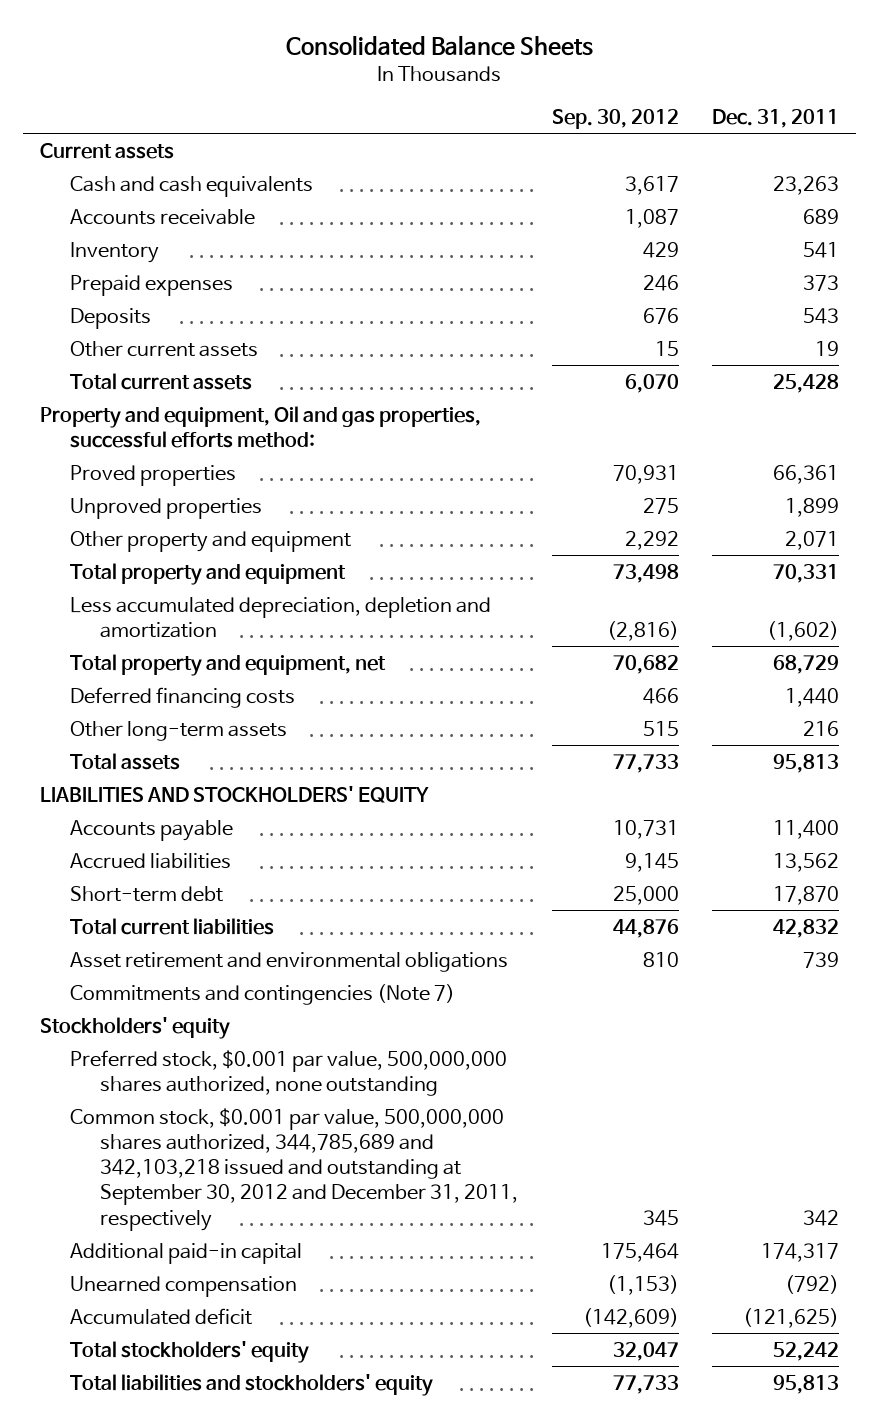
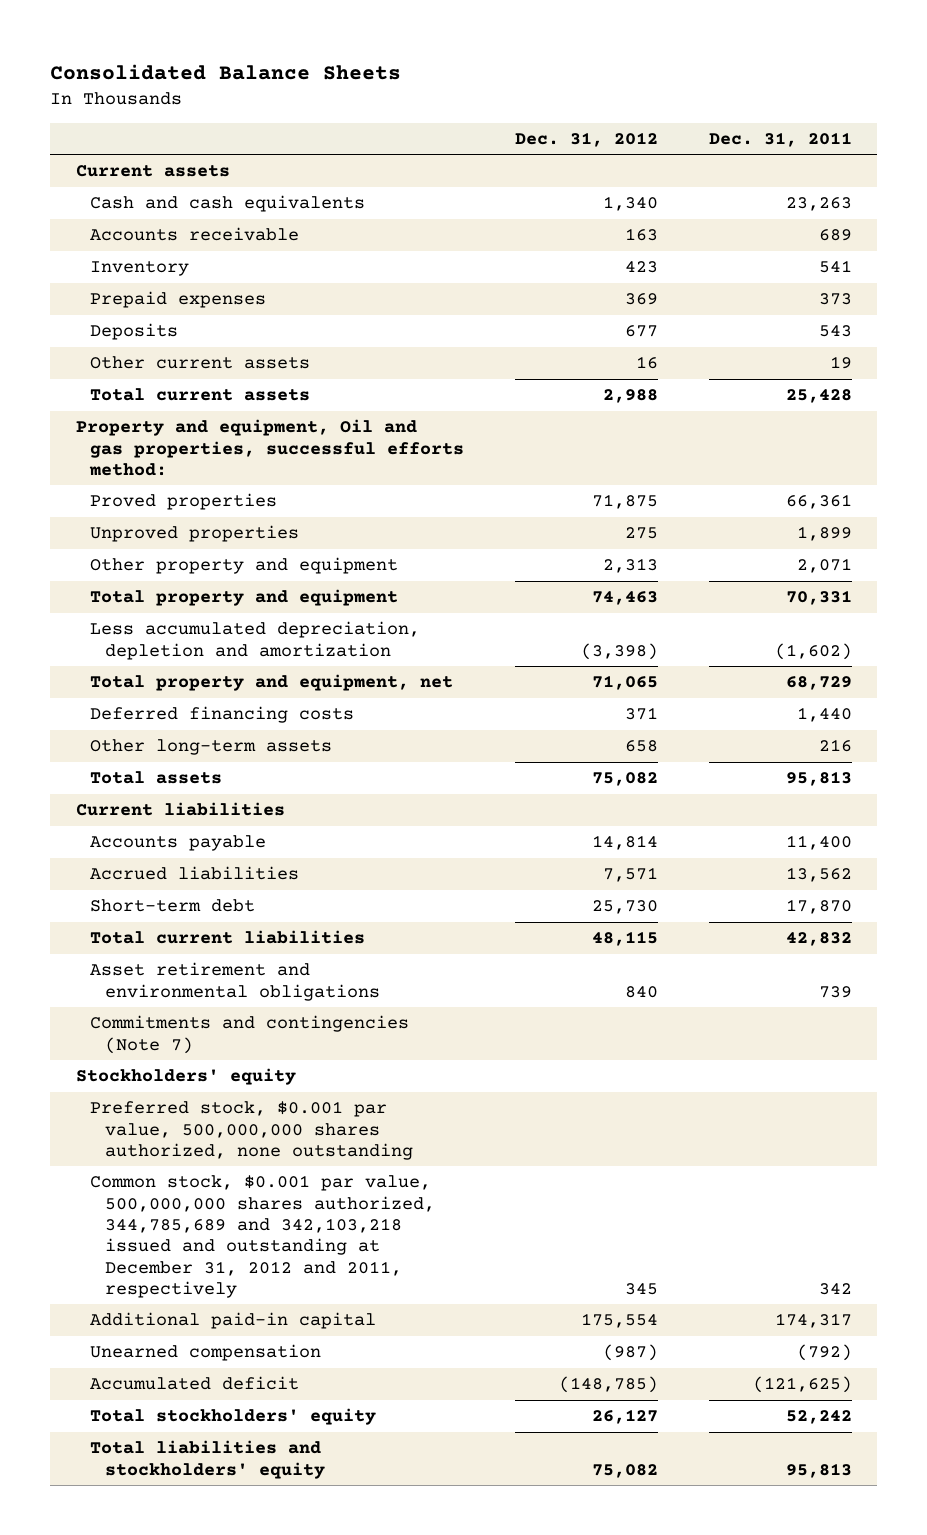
- | Sep. 30, 2012 | Dec. 31, 2011
+ | Dec. 31, 2012 | Dec. 31, 2011
- LIABILITIES AND STOCKHOLDERS' EQUITY
+ Current liabilities
- Common stock, $0.001 par value, 500,000,000 shares authorized, 344,785,689 and 342,103,218 issued and outstanding at September 30, 2012 and December 31, 2011, respectively | 345 | 342
+ Common stock, $0.001 par value, 500,000,000 shares authorized, 344,785,689 and 342,103,218 issued and outstanding at December 31, 2012 and 2011, respectively | 345 | 342

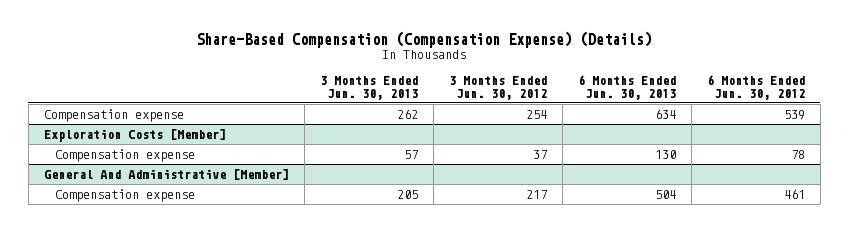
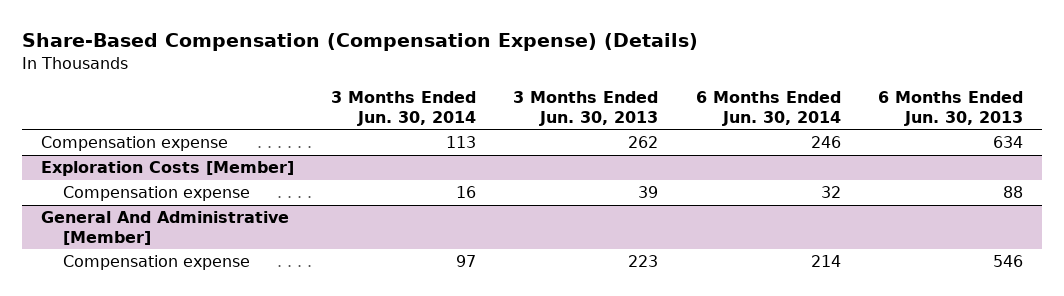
- | 3 Months Ended Jun. 30, 2013 | 3 Months Ended Jun. 30, 2012 | 6 Months Ended Jun. 30, 2013 | 6 Months Ended Jun. 30, 2012
+ | 3 Months Ended Jun. 30, 2014 | 3 Months Ended Jun. 30, 2013 | 6 Months Ended Jun. 30, 2014 | 6 Months Ended Jun. 30, 2013
@ Exploration Costs [Member]
- Compensation expense | 57 | 37 | 130 | 78
+ Compensation expense | 16 | 39 | 32 | 88
@ General And Administrative [Member]
- Compensation expense | 205 | 217 | 504 | 461
+ Compensation expense | 97 | 223 | 214 | 546

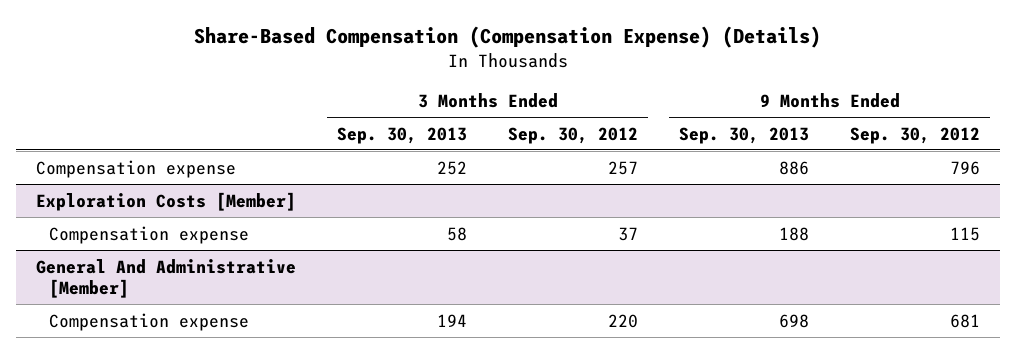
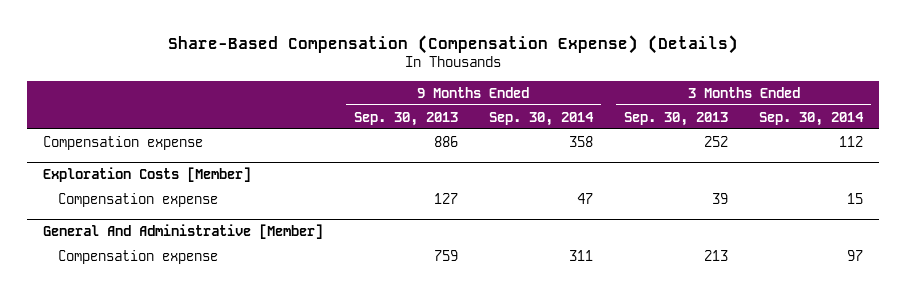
- | 3 Months Ended Sep. 30, 2013 | 3 Months Ended Sep. 30, 2012 | 9 Months Ended Sep. 30, 2013 | 9 Months Ended Sep. 30, 2012
+ | 9 Months Ended Sep. 30, 2013 | 9 Months Ended Sep. 30, 2014 | 3 Months Ended Sep. 30, 2013 | 3 Months Ended Sep. 30, 2014
@ Exploration Costs [Member]
- Compensation expense | 58 | 37 | 188 | 115
+ Compensation expense | 127 | 47 | 39 | 15
@ General And Administrative [Member]
- Compensation expense | 194 | 220 | 698 | 681
+ Compensation expense | 759 | 311 | 213 | 97

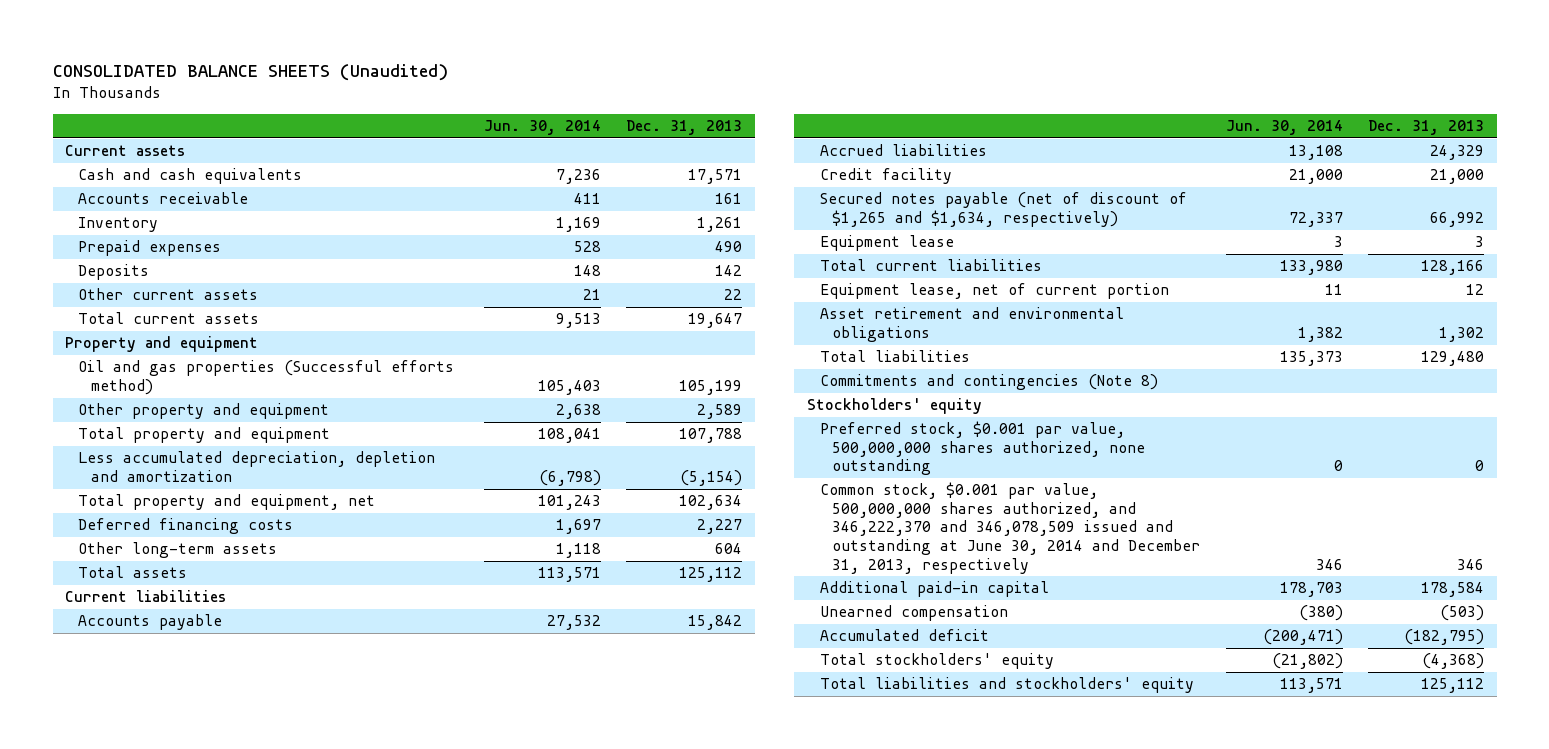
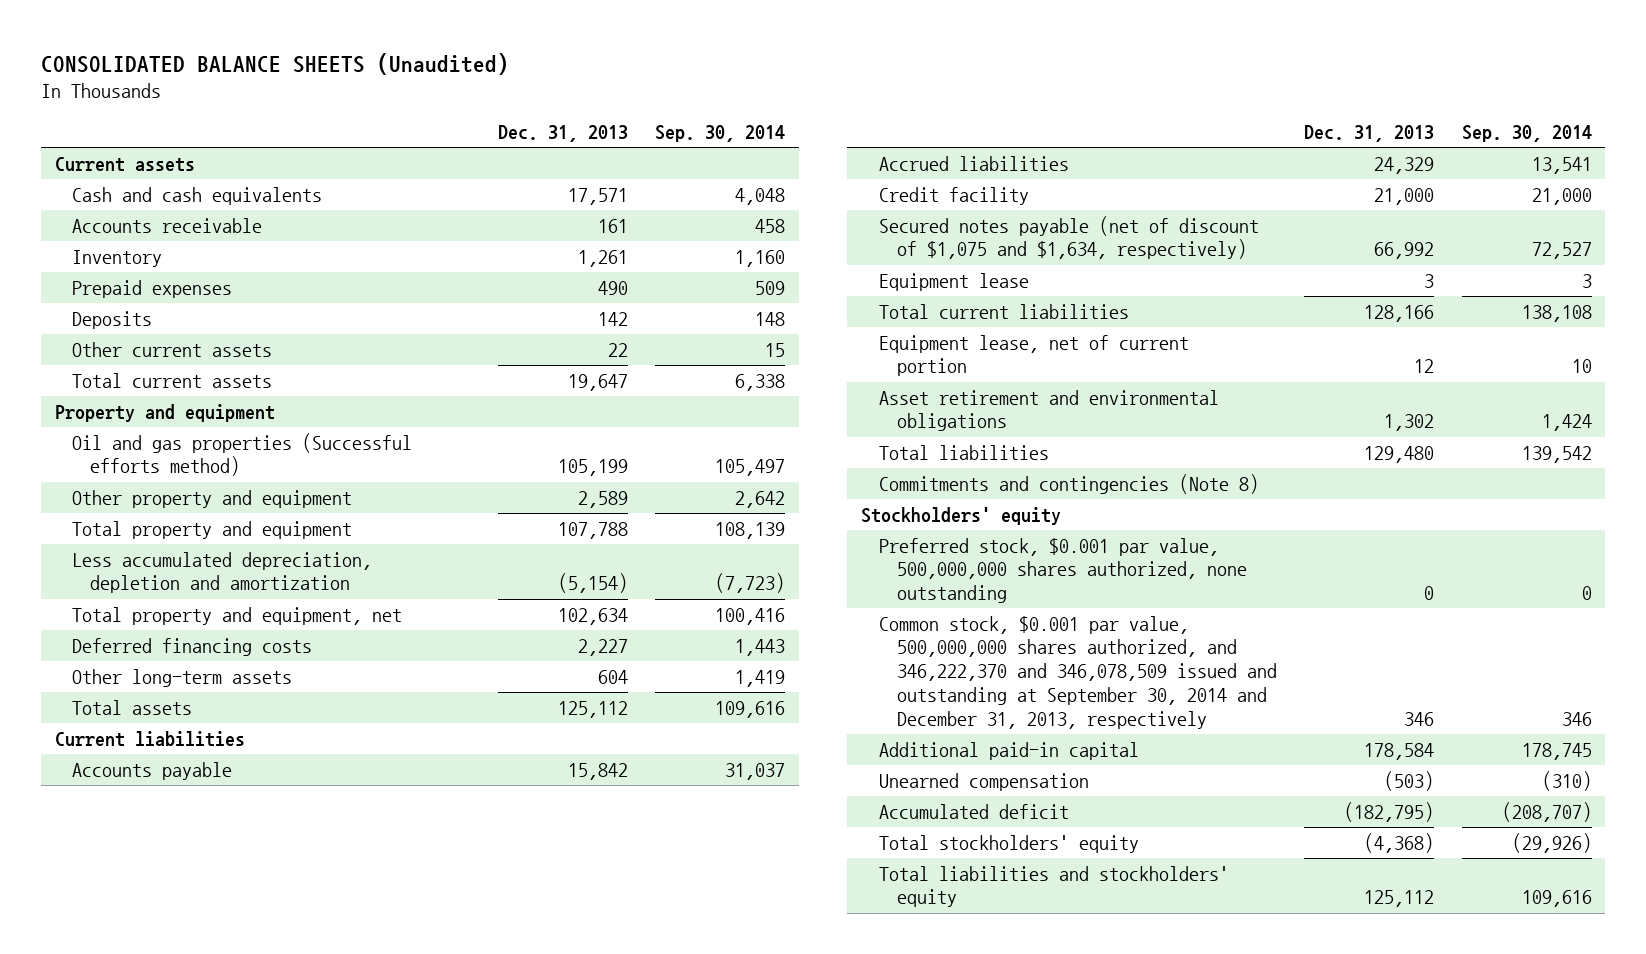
- | Jun. 30, 2014 | Dec. 31, 2013
+ | Dec. 31, 2013 | Sep. 30, 2014
- Secured notes payable (net of discount of $1,265 and $1,634, respectively) | 72,337 | 66,992
+ Secured notes payable (net of discount of $1,075 and $1,634, respectively) | 66,992 | 72,527
- Common stock, $0.001 par value, 500,000,000 shares authorized, and 346,222,370 and 346,078,509 issued and outstanding at June 30, 2014 and December 31, 2013, respectively | 346 | 346
+ Common stock, $0.001 par value, 500,000,000 shares authorized, and 346,222,370 and 346,078,509 issued and outstanding at September 30, 2014 and December 31, 2013, respectively | 346 | 346

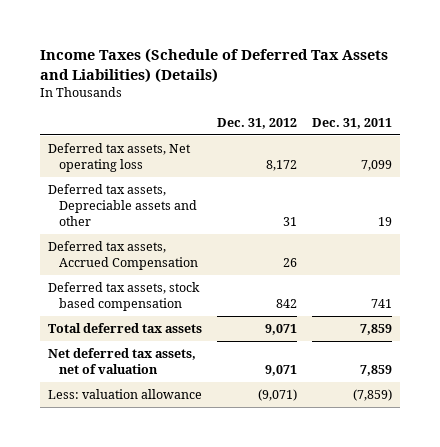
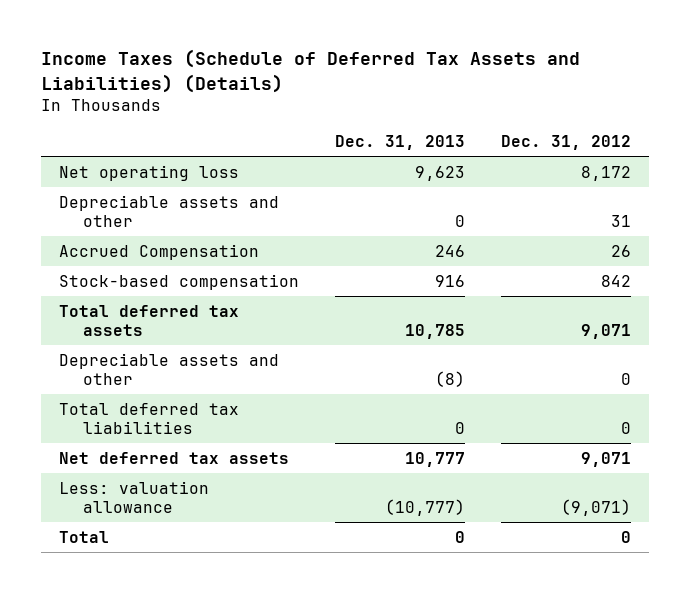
- | Dec. 31, 2012 | Dec. 31, 2011
+ | Dec. 31, 2013 | Dec. 31, 2012
- Deferred tax assets, Net operating loss | 8,172 | 7,099
- Deferred tax assets, Depreciable assets and other | 31 | 19
- Deferred tax assets, Accrued Compensation | 26 |
- Deferred tax assets, stock based compensation | 842 | 741
+ Net operating loss | 9,623 | 8,172
+ Depreciable assets and other | 0 | 31
+ Accrued Compensation | 246 | 26
+ Stock-based compensation | 916 | 842
- Net deferred tax assets, net of valuation | 9,071 | 7,859
+ Depreciable assets and other | (8) | 0
+ Total deferred tax liabilities | 0 | 0
+ Net deferred tax assets | 10,777 | 9,071
+ Total | 0 | 0

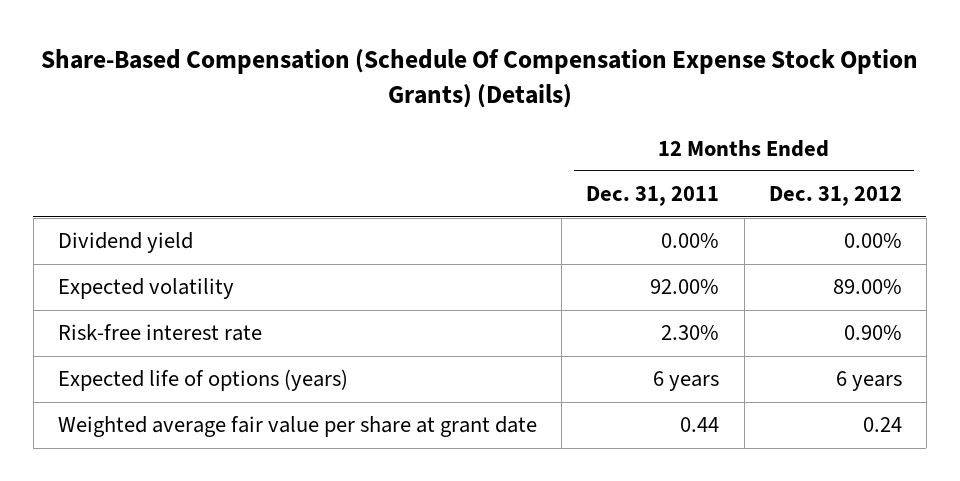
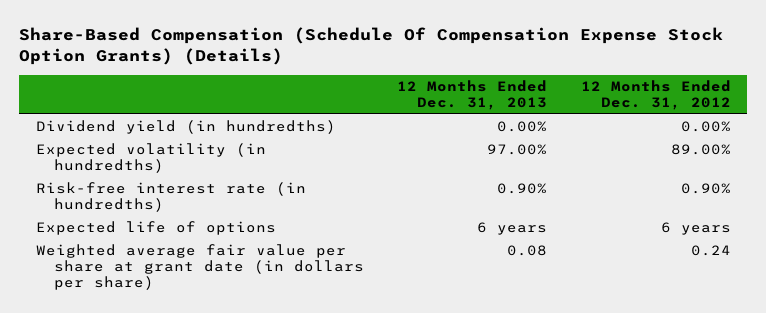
- | 12 Months Ended Dec. 31, 2011 | 12 Months Ended Dec. 31, 2012
+ | 12 Months Ended Dec. 31, 2013 | 12 Months Ended Dec. 31, 2012
- Dividend yield | 0.00% | 0.00%
- Expected volatility | 92.00% | 89.00%
- Risk-free interest rate | 2.30% | 0.90%
- Expected life of options (years) | 6 years | 6 years
- Weighted average fair value per share at grant date | 0.44 | 0.24
+ Dividend yield (in hundredths) | 0.00% | 0.00%
+ Expected volatility (in hundredths) | 97.00% | 89.00%
+ Risk-free interest rate (in hundredths) | 0.90% | 0.90%
+ Expected life of options | 6 years | 6 years
+ Weighted average fair value per share at grant date (in dollars per share) | 0.08 | 0.24

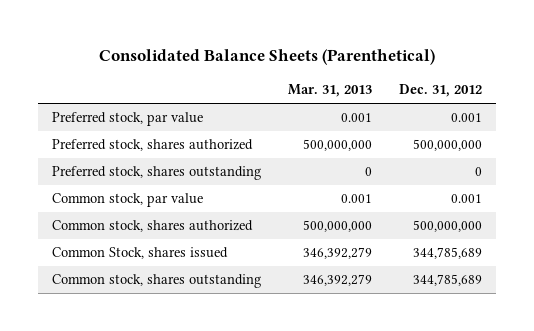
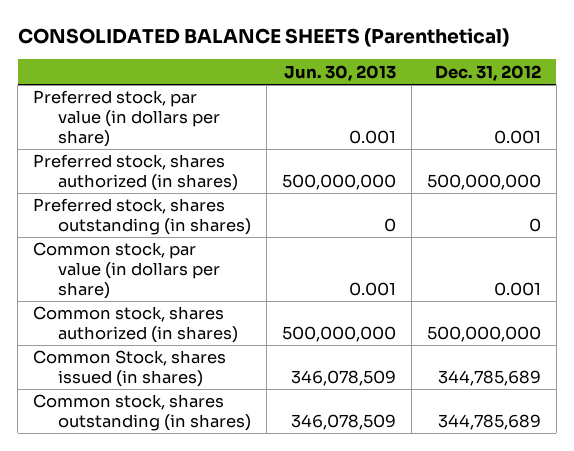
- Consolidated Balance Sheets (Parenthetical)
+ CONSOLIDATED BALANCE SHEETS (Parenthetical)
- | Mar. 31, 2013 | Dec. 31, 2012
+ | Jun. 30, 2013 | Dec. 31, 2012
- Preferred stock, par value | 0.001 | 0.001
- Preferred stock, shares authorized | 500,000,000 | 500,000,000
- Preferred stock, shares outstanding | 0 | 0
- Common stock, par value | 0.001 | 0.001
- Common stock, shares authorized | 500,000,000 | 500,000,000
- Common Stock, shares issued | 346,392,279 | 344,785,689
- Common stock, shares outstanding | 346,392,279 | 344,785,689
+ Preferred stock, par value (in dollars per share) | 0.001 | 0.001
+ Preferred stock, shares authorized (in shares) | 500,000,000 | 500,000,000
+ Preferred stock, shares outstanding (in shares) | 0 | 0
+ Common stock, par value (in dollars per share) | 0.001 | 0.001
+ Common stock, shares authorized (in shares) | 500,000,000 | 500,000,000
+ Common Stock, shares issued (in shares) | 346,078,509 | 344,785,689
+ Common stock, shares outstanding (in shares) | 346,078,509 | 344,785,689

